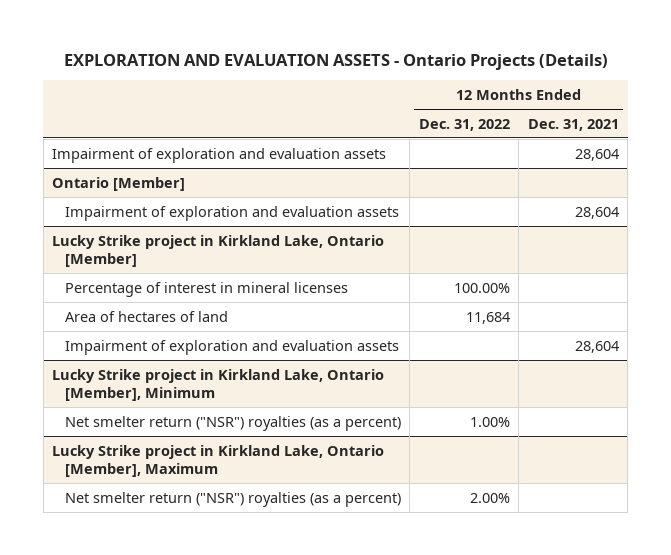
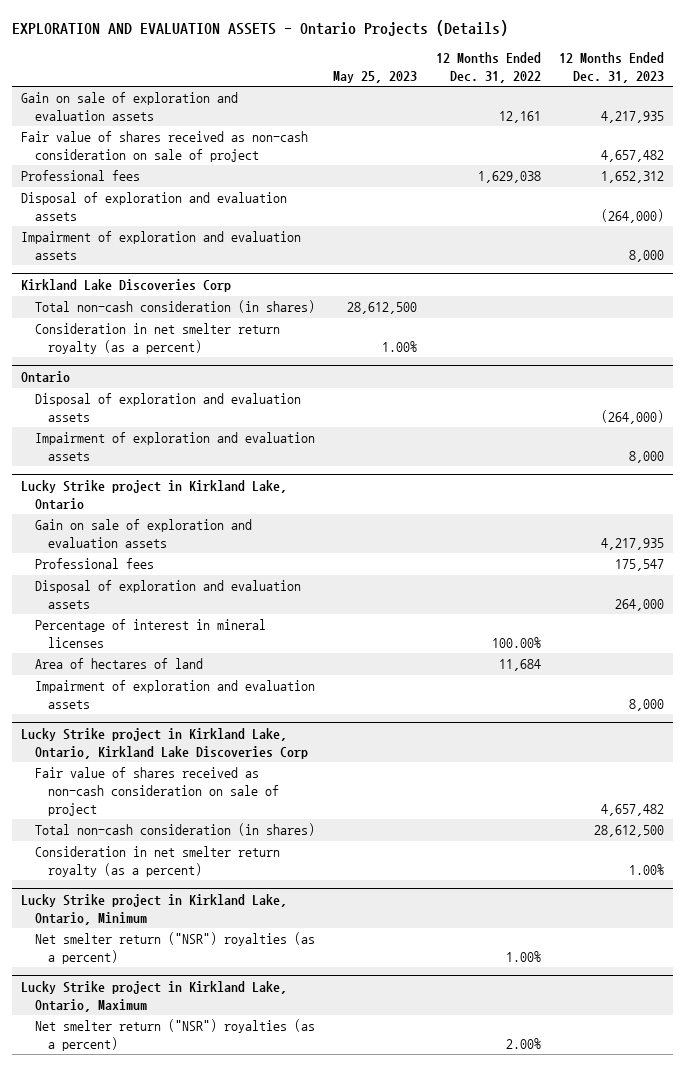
- | 12 Months Ended Dec. 31, 2022 | 12 Months Ended Dec. 31, 2021
+ | May 25, 2023 | 12 Months Ended Dec. 31, 2022 | 12 Months Ended Dec. 31, 2023
+ Gain on sale of exploration and evaluation assets | | 12,161 | 4,217,935
+ Fair value of shares received as non-cash consideration on sale of project | | | 4,657,482
+ Professional fees | | 1,629,038 | 1,652,312
+ Disposal of exploration and evaluation assets | | | (264,000)
- Ontario [Member]
+ Kirkland Lake Discoveries Corp
+ Total non-cash consideration (in shares) | 28,612,500 | |
+ Consideration in net smelter return royalty (as a percent) | 1.00% | |
+ Ontario
+ Disposal of exploration and evaluation assets | | | (264,000)
- Lucky Strike project in Kirkland Lake, Ontario [Member]
+ Lucky Strike project in Kirkland Lake, Ontario
+ Gain on sale of exploration and evaluation assets | | | 4,217,935
+ Professional fees | | | 175,547
+ Disposal of exploration and evaluation assets | | | 264,000
- Lucky Strike project in Kirkland Lake, Ontario [Member], Minimum
+ Lucky Strike project in Kirkland Lake, Ontario, Kirkland Lake Discoveries Corp
+ Fair value of shares received as non-cash consideration on sale of project | | | 4,657,482
+ Total non-cash consideration (in shares) | | | 28,612,500
+ Consideration in net smelter return royalty (as a percent) | | | 1.00%
+ Lucky Strike project in Kirkland Lake, Ontario, Minimum
- Lucky Strike project in Kirkland Lake, Ontario [Member], Maximum
+ Lucky Strike project in Kirkland Lake, Ontario, Maximum

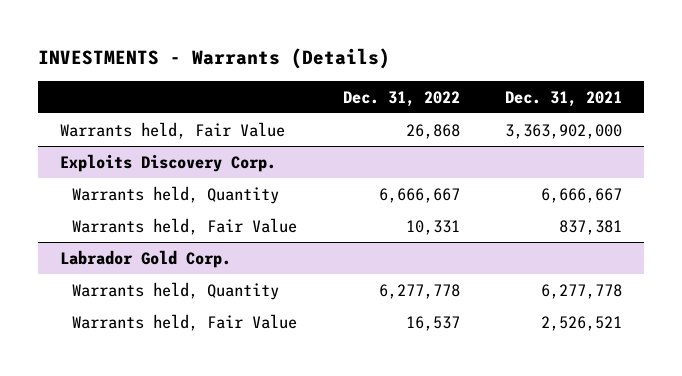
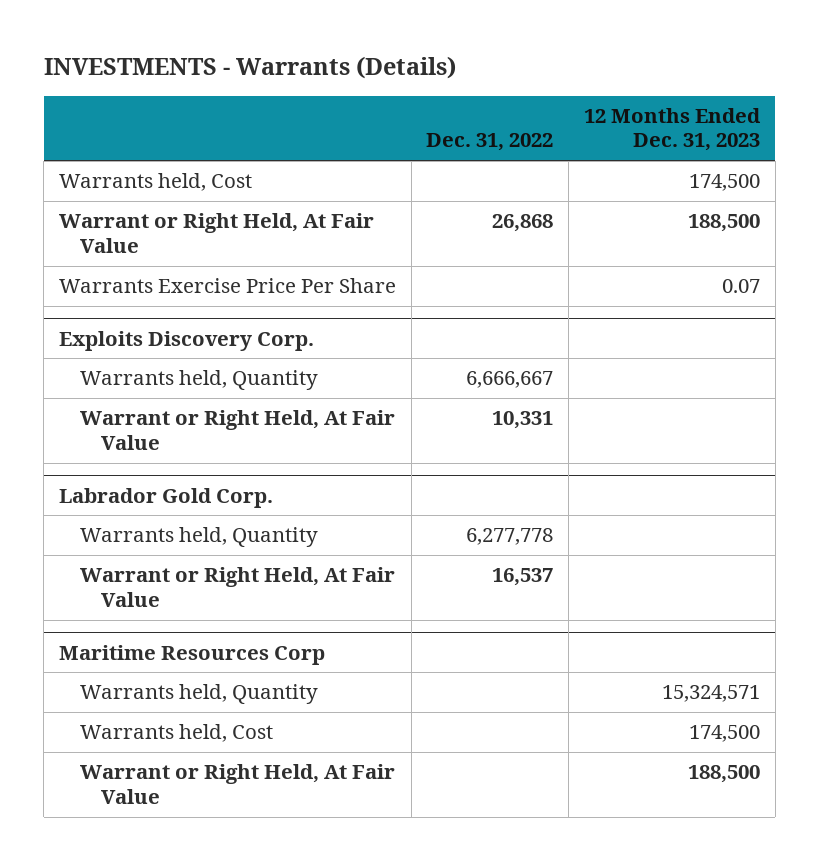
- | Dec. 31, 2022 | Dec. 31, 2021
+ | Dec. 31, 2022 | 12 Months Ended Dec. 31, 2023
- Warrants held, Fair Value | 26,868 | 3,363,902,000
+ Warrants held, Cost | | 174,500
+ Warrant or Right Held, At Fair Value | 26,868 | 188,500
+ Warrants Exercise Price Per Share | | 0.07
@ Exploits Discovery Corp.
- Warrants held, Fair Value | 10,331 | 837,381
+ Warrant or Right Held, At Fair Value | 10,331 |
@ Labrador Gold Corp.
- Warrants held, Fair Value | 16,537 | 2,526,521
+ Warrant or Right Held, At Fair Value | 16,537 |
+ Maritime Resources Corp
+ Warrants held, Quantity | | 15,324,571
+ Warrants held, Cost | | 174,500
+ Warrant or Right Held, At Fair Value | | 188,500

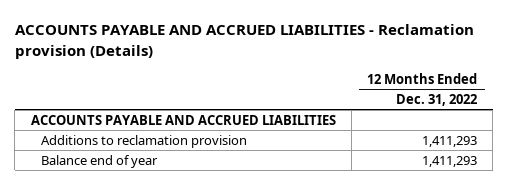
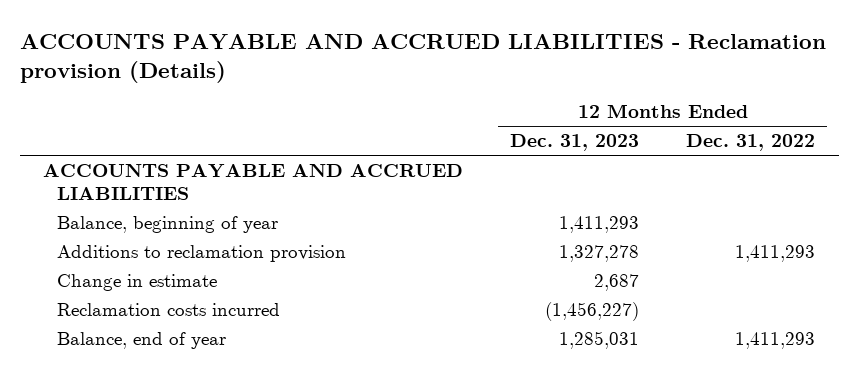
- | 12 Months Ended Dec. 31, 2022
+ | 12 Months Ended Dec. 31, 2023 | 12 Months Ended Dec. 31, 2022
+ Balance, beginning of year | 1,411,293 |
- Balance end of year | 1,411,293
+ Change in estimate | 2,687 |
+ Reclamation costs incurred | (1,456,227) |
+ Balance, end of year | 1,285,031 | 1,411,293

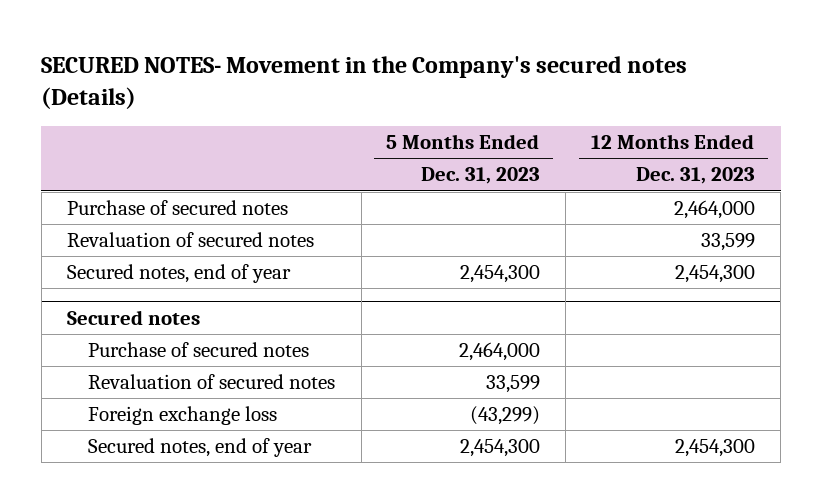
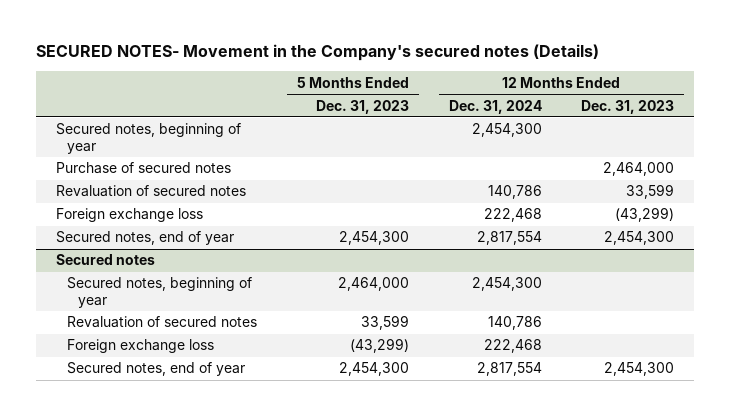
- | 5 Months Ended Dec. 31, 2023 | 12 Months Ended Dec. 31, 2023
+ | 5 Months Ended Dec. 31, 2023 | 12 Months Ended Dec. 31, 2024 | 12 Months Ended Dec. 31, 2023
+ Secured notes, beginning of year | | 2,454,300 |
+ Foreign exchange loss | | 222,468 | (43,299)
@ Secured notes
- Purchase of secured notes | 2,464,000 |
+ Secured notes, beginning of year | 2,464,000 | 2,454,300 |

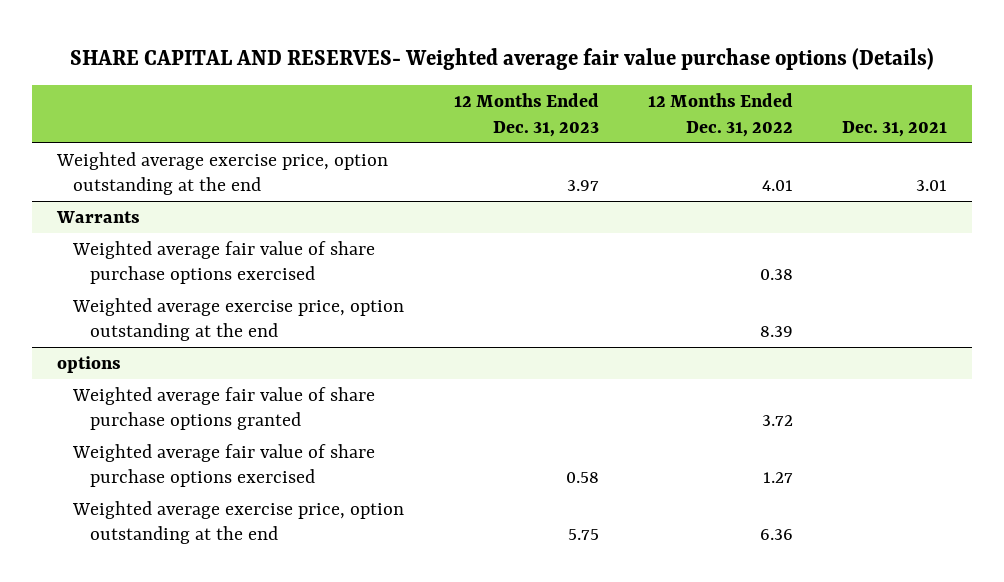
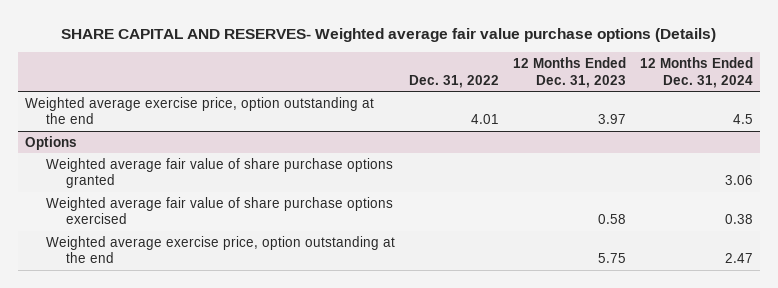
- | 12 Months Ended Dec. 31, 2023 | 12 Months Ended Dec. 31, 2022 | Dec. 31, 2021
+ | Dec. 31, 2022 | 12 Months Ended Dec. 31, 2023 | 12 Months Ended Dec. 31, 2024
- Warrants
- Weighted average fair value of share purchase options exercised | | 0.38 |
- Weighted average exercise price, option outstanding at the end | | 8.39 |
- options
+ Options

